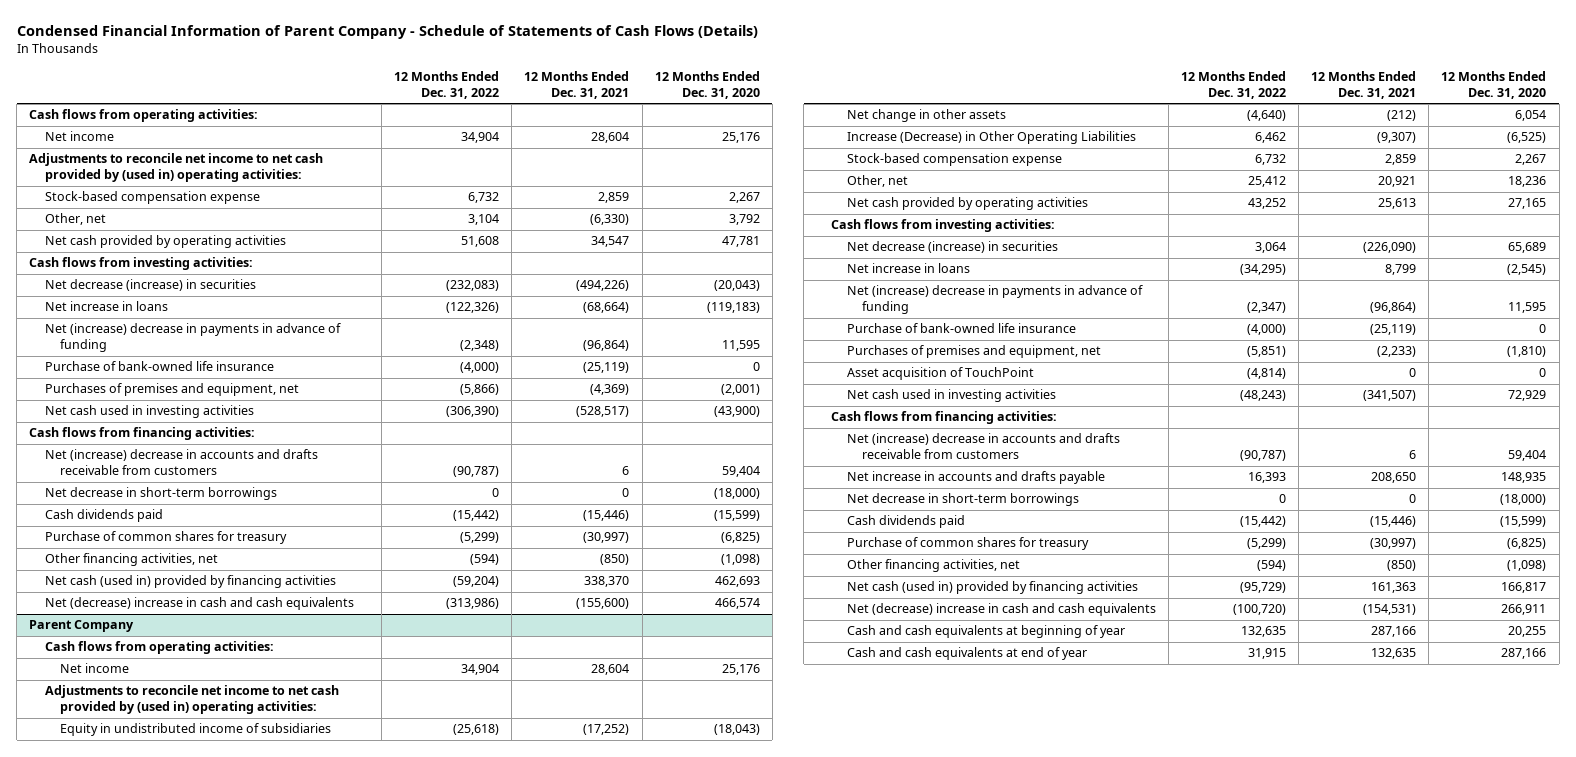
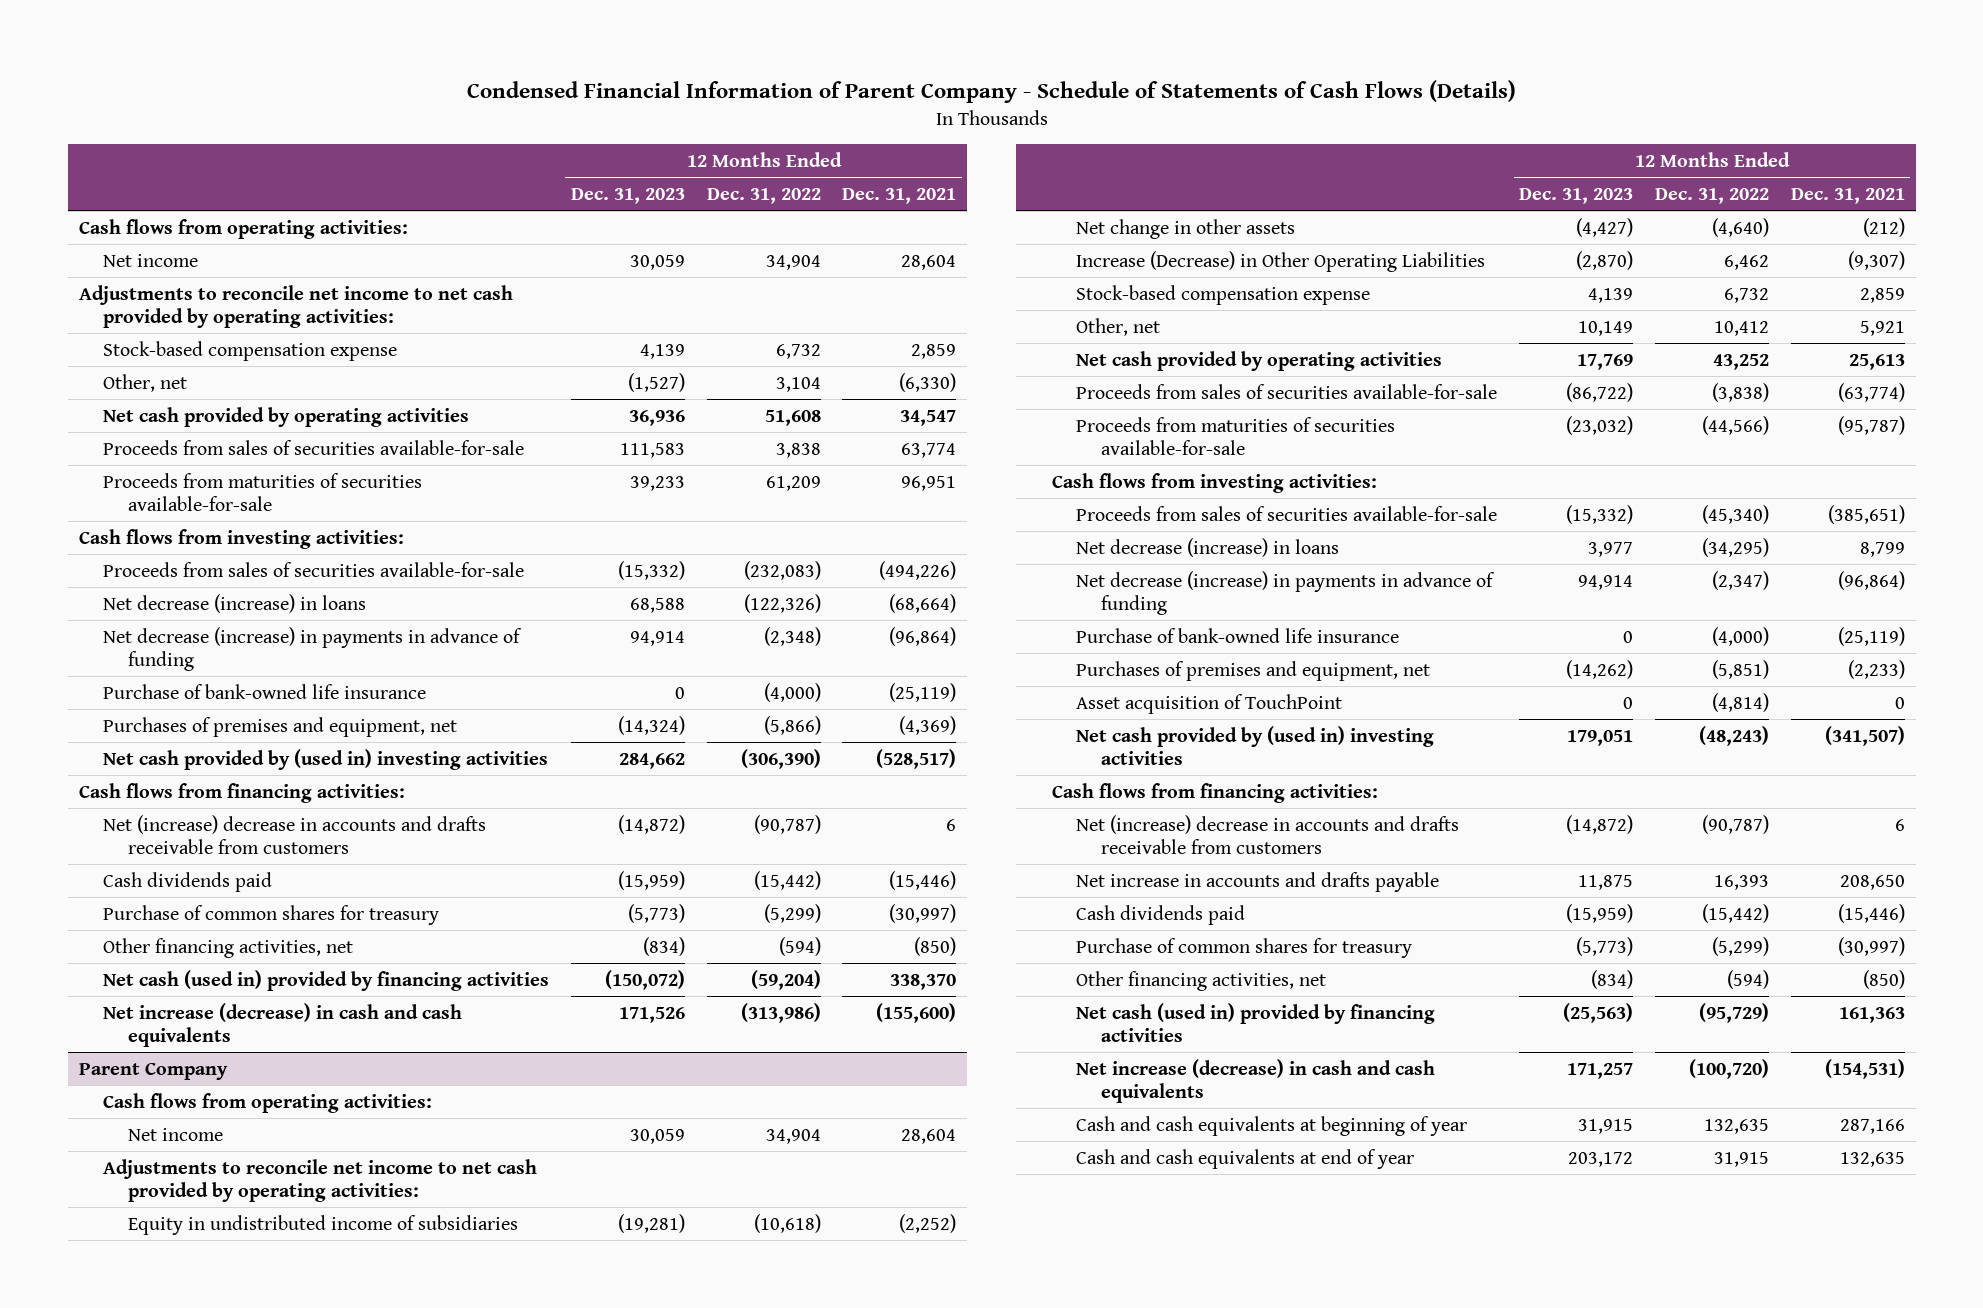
- | 12 Months Ended Dec. 31, 2022 | 12 Months Ended Dec. 31, 2021 | 12 Months Ended Dec. 31, 2020
+ | 12 Months Ended Dec. 31, 2023 | 12 Months Ended Dec. 31, 2022 | 12 Months Ended Dec. 31, 2021
- Adjustments to reconcile net income to net cash provided by (used in) operating activities:
+ Adjustments to reconcile net income to net cash provided by operating activities:
+ Proceeds from sales of securities available-for-sale | 111,583 | 3,838 | 63,774
+ Proceeds from maturities of securities available-for-sale | 39,233 | 61,209 | 96,951
- Net decrease (increase) in securities | (232,083) | (494,226) | (20,043)
- Net increase in loans | (122,326) | (68,664) | (119,183)
- Net (increase) decrease in payments in advance of funding | (2,348) | (96,864) | 11,595
+ Proceeds from sales of securities available-for-sale | (15,332) | (232,083) | (494,226)
+ Net decrease (increase) in loans | 68,588 | (122,326) | (68,664)
+ Net decrease (increase) in payments in advance of funding | 94,914 | (2,348) | (96,864)
- Net cash used in investing activities | (306,390) | (528,517) | (43,900)
+ Net cash provided by (used in) investing activities | 284,662 | (306,390) | (528,517)
- Net decrease in short-term borrowings | 0 | 0 | (18,000)
- Net (decrease) increase in cash and cash equivalents | (313,986) | (155,600) | 466,574
+ Net increase (decrease) in cash and cash equivalents | 171,526 | (313,986) | (155,600)
@ Parent Company
- Adjustments to reconcile net income to net cash provided by (used in) operating activities:
- Equity in undistributed income of subsidiaries | (25,618) | (17,252) | (18,043)
+ Adjustments to reconcile net income to net cash provided by operating activities:
+ Equity in undistributed income of subsidiaries | (19,281) | (10,618) | (2,252)
- Other, net | 25,412 | 20,921 | 18,236
+ Other, net | 10,149 | 10,412 | 5,921
+ Proceeds from sales of securities available-for-sale | (86,722) | (3,838) | (63,774)
+ Proceeds from maturities of securities available-for-sale | (23,032) | (44,566) | (95,787)
- Net decrease (increase) in securities | 3,064 | (226,090) | 65,689
- Net increase in loans | (34,295) | 8,799 | (2,545)
- Net (increase) decrease in payments in advance of funding | (2,347) | (96,864) | 11,595
+ Proceeds from sales of securities available-for-sale | (15,332) | (45,340) | (385,651)
+ Net decrease (increase) in loans | 3,977 | (34,295) | 8,799
+ Net decrease (increase) in payments in advance of funding | 94,914 | (2,347) | (96,864)
- Net cash used in investing activities | (48,243) | (341,507) | 72,929
+ Net cash provided by (used in) investing activities | 179,051 | (48,243) | (341,507)
- Net decrease in short-term borrowings | 0 | 0 | (18,000)
- Net (decrease) increase in cash and cash equivalents | (100,720) | (154,531) | 266,911
+ Net increase (decrease) in cash and cash equivalents | 171,257 | (100,720) | (154,531)

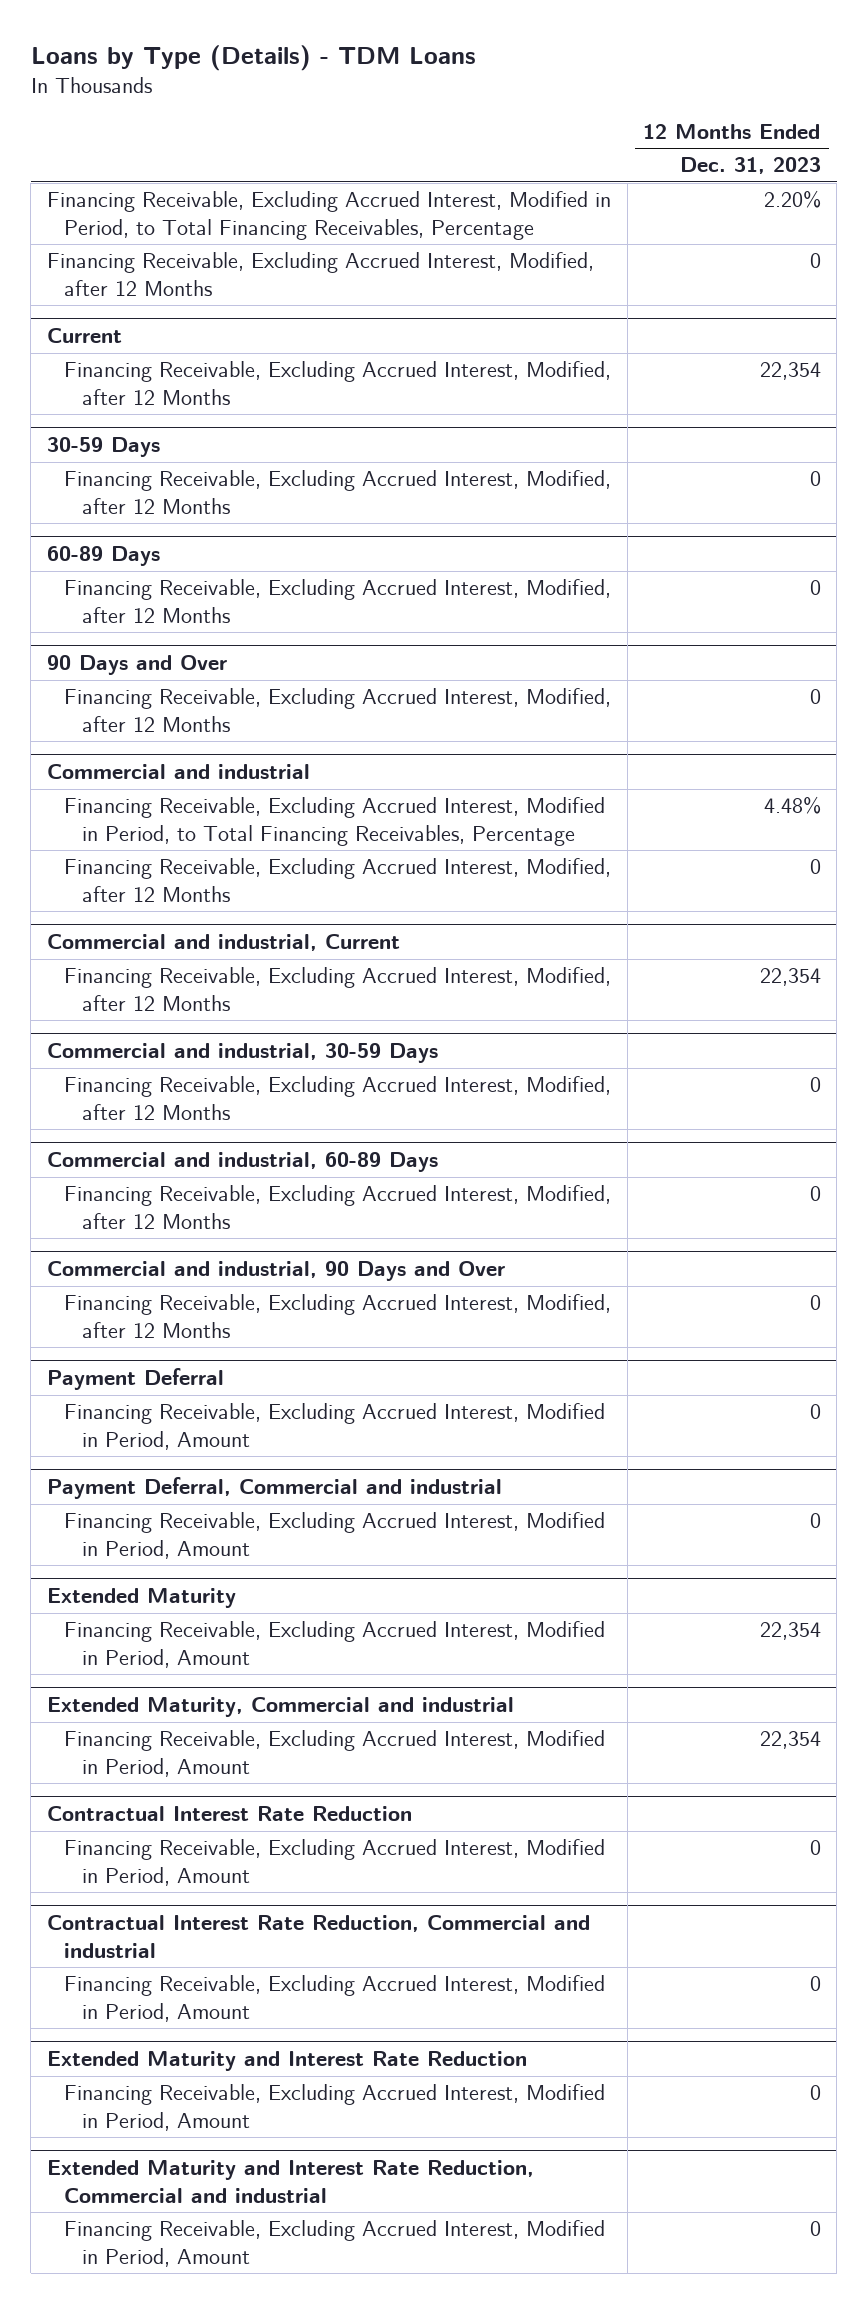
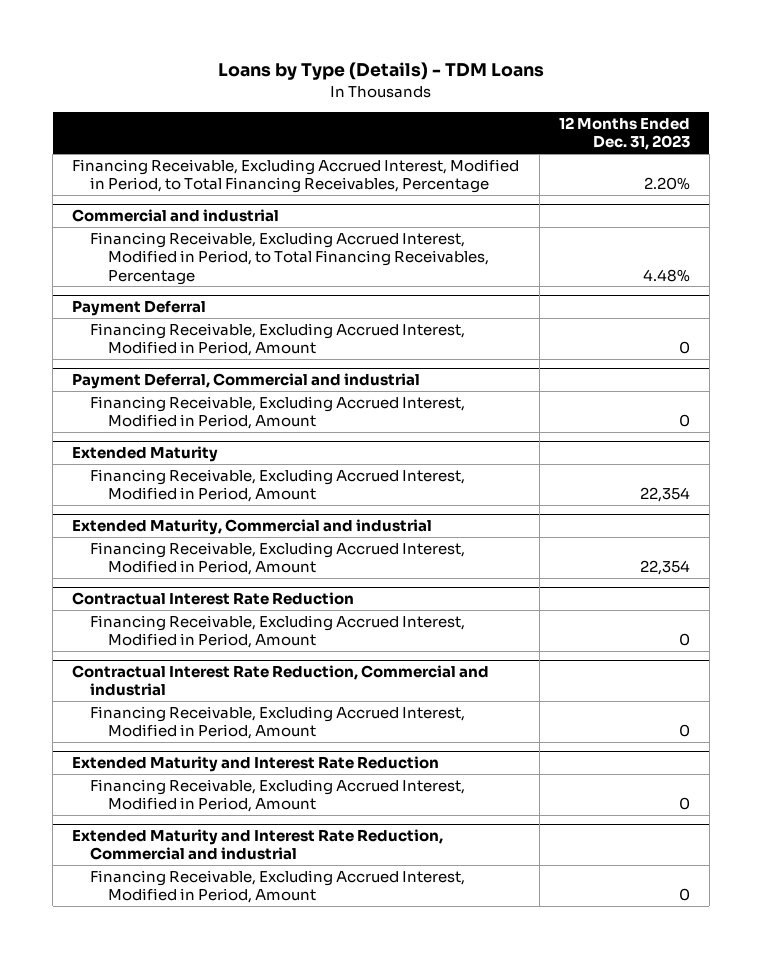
- Financing Receivable, Excluding Accrued Interest, Modified, after 12 Months | 0
- Current
- Financing Receivable, Excluding Accrued Interest, Modified, after 12 Months | 22,354
- 30-59 Days
- Financing Receivable, Excluding Accrued Interest, Modified, after 12 Months | 0
- 60-89 Days
- Financing Receivable, Excluding Accrued Interest, Modified, after 12 Months | 0
- 90 Days and Over
- Financing Receivable, Excluding Accrued Interest, Modified, after 12 Months | 0
@ Commercial and industrial
- Financing Receivable, Excluding Accrued Interest, Modified, after 12 Months | 0
- Commercial and industrial, Current
- Financing Receivable, Excluding Accrued Interest, Modified, after 12 Months | 22,354
- Commercial and industrial, 30-59 Days
- Financing Receivable, Excluding Accrued Interest, Modified, after 12 Months | 0
- Commercial and industrial, 60-89 Days
- Financing Receivable, Excluding Accrued Interest, Modified, after 12 Months | 0
- Commercial and industrial, 90 Days and Over
- Financing Receivable, Excluding Accrued Interest, Modified, after 12 Months | 0

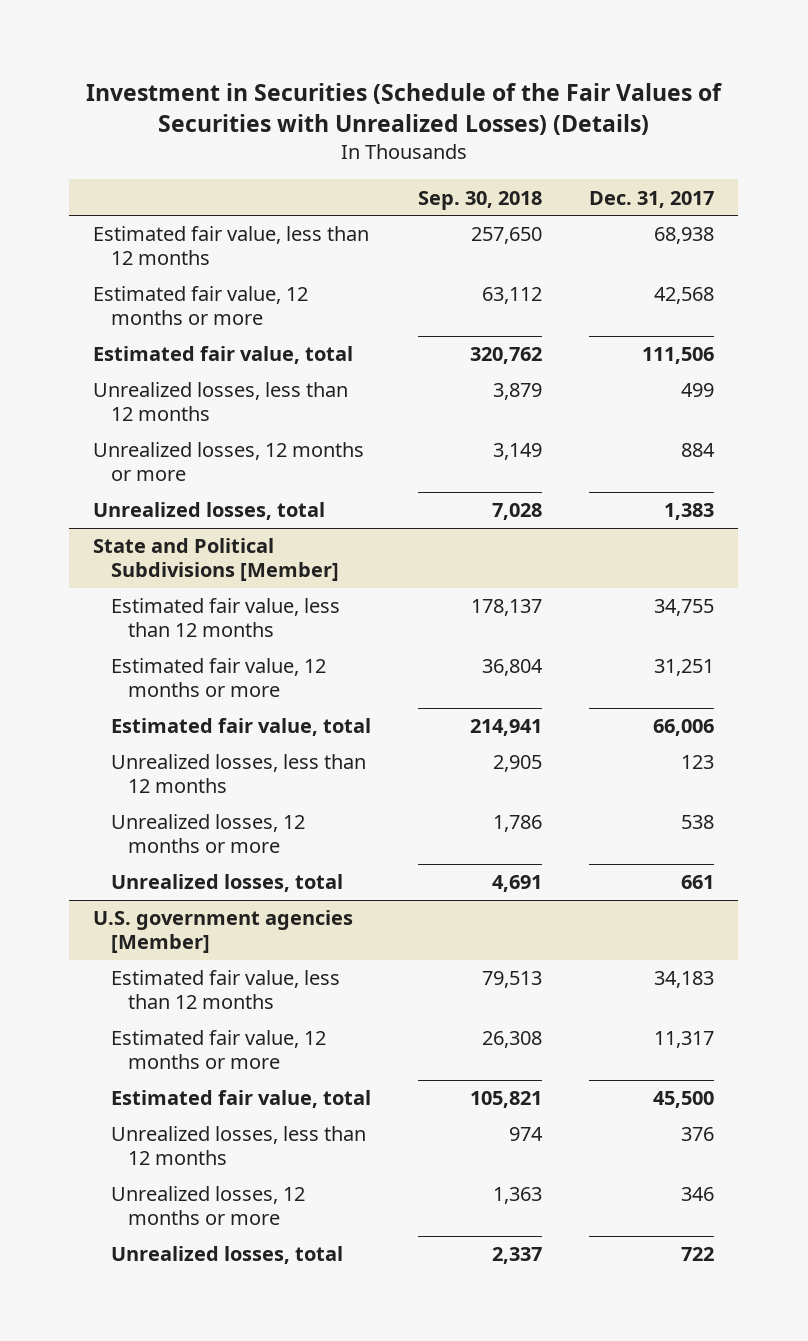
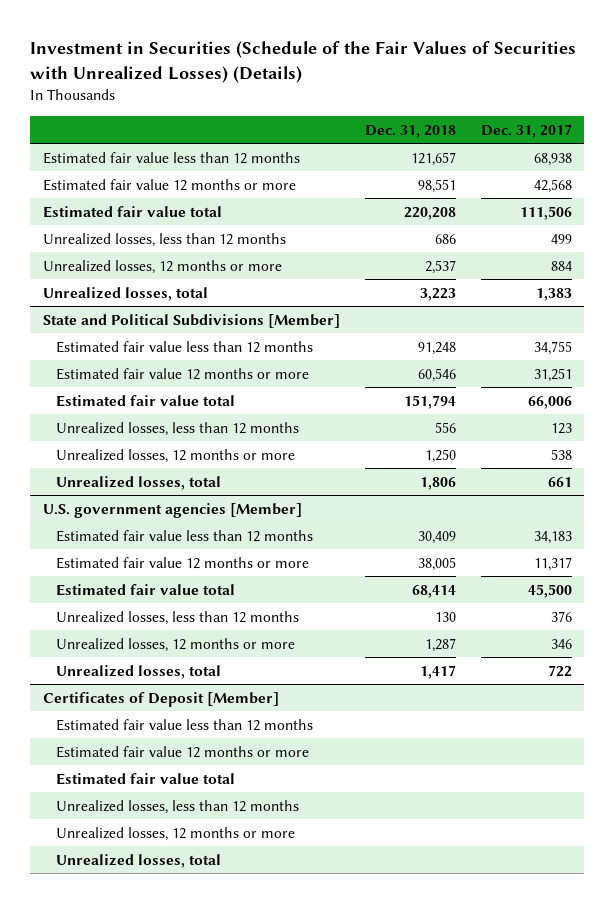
- | Sep. 30, 2018 | Dec. 31, 2017
+ | Dec. 31, 2018 | Dec. 31, 2017
- Estimated fair value, less than 12 months | 257,650 | 68,938
- Estimated fair value, 12 months or more | 63,112 | 42,568
- Estimated fair value, total | 320,762 | 111,506
+ Estimated fair value less than 12 months | 121,657 | 68,938
+ Estimated fair value 12 months or more | 98,551 | 42,568
+ Estimated fair value total | 220,208 | 111,506
@ State and Political Subdivisions [Member]
- Estimated fair value, less than 12 months | 178,137 | 34,755
- Estimated fair value, 12 months or more | 36,804 | 31,251
- Estimated fair value, total | 214,941 | 66,006
+ Estimated fair value less than 12 months | 91,248 | 34,755
+ Estimated fair value 12 months or more | 60,546 | 31,251
+ Estimated fair value total | 151,794 | 66,006
@ U.S. government agencies [Member]
- Estimated fair value, less than 12 months | 79,513 | 34,183
- Estimated fair value, 12 months or more | 26,308 | 11,317
- Estimated fair value, total | 105,821 | 45,500
+ Estimated fair value less than 12 months | 30,409 | 34,183
+ Estimated fair value 12 months or more | 38,005 | 11,317
+ Estimated fair value total | 68,414 | 45,500
+ Certificates of Deposit [Member]
+ Estimated fair value less than 12 months
+ Estimated fair value 12 months or more
+ Estimated fair value total
+ Unrealized losses, less than 12 months
+ Unrealized losses, 12 months or more
+ Unrealized losses, total

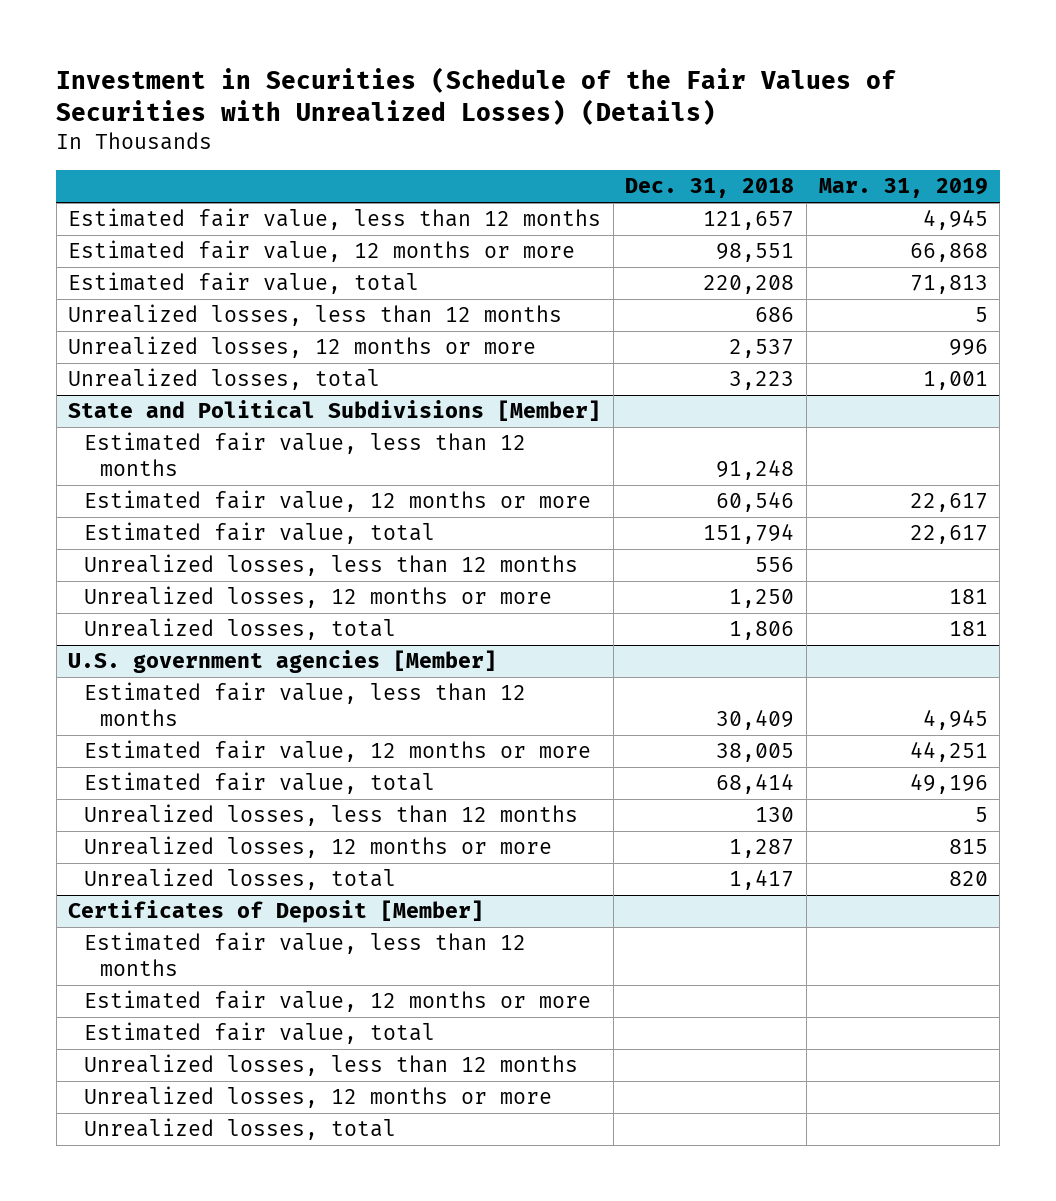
- | Dec. 31, 2018 | Dec. 31, 2017
+ | Dec. 31, 2018 | Mar. 31, 2019
- Estimated fair value less than 12 months | 121,657 | 68,938
- Estimated fair value 12 months or more | 98,551 | 42,568
- Estimated fair value total | 220,208 | 111,506
+ Estimated fair value, less than 12 months | 121,657 | 4,945
+ Estimated fair value, 12 months or more | 98,551 | 66,868
+ Estimated fair value, total | 220,208 | 71,813
@ State and Political Subdivisions [Member]
- Estimated fair value less than 12 months | 91,248 | 34,755
- Estimated fair value 12 months or more | 60,546 | 31,251
- Estimated fair value total | 151,794 | 66,006
+ Estimated fair value, less than 12 months | 91,248 |
+ Estimated fair value, 12 months or more | 60,546 | 22,617
+ Estimated fair value, total | 151,794 | 22,617
@ U.S. government agencies [Member]
- Estimated fair value less than 12 months | 30,409 | 34,183
- Estimated fair value 12 months or more | 38,005 | 11,317
- Estimated fair value total | 68,414 | 45,500
+ Estimated fair value, less than 12 months | 30,409 | 4,945
+ Estimated fair value, 12 months or more | 38,005 | 44,251
+ Estimated fair value, total | 68,414 | 49,196
@ Certificates of Deposit [Member]
- Estimated fair value less than 12 months
- Estimated fair value 12 months or more
- Estimated fair value total
+ Estimated fair value, less than 12 months
+ Estimated fair value, 12 months or more
+ Estimated fair value, total

